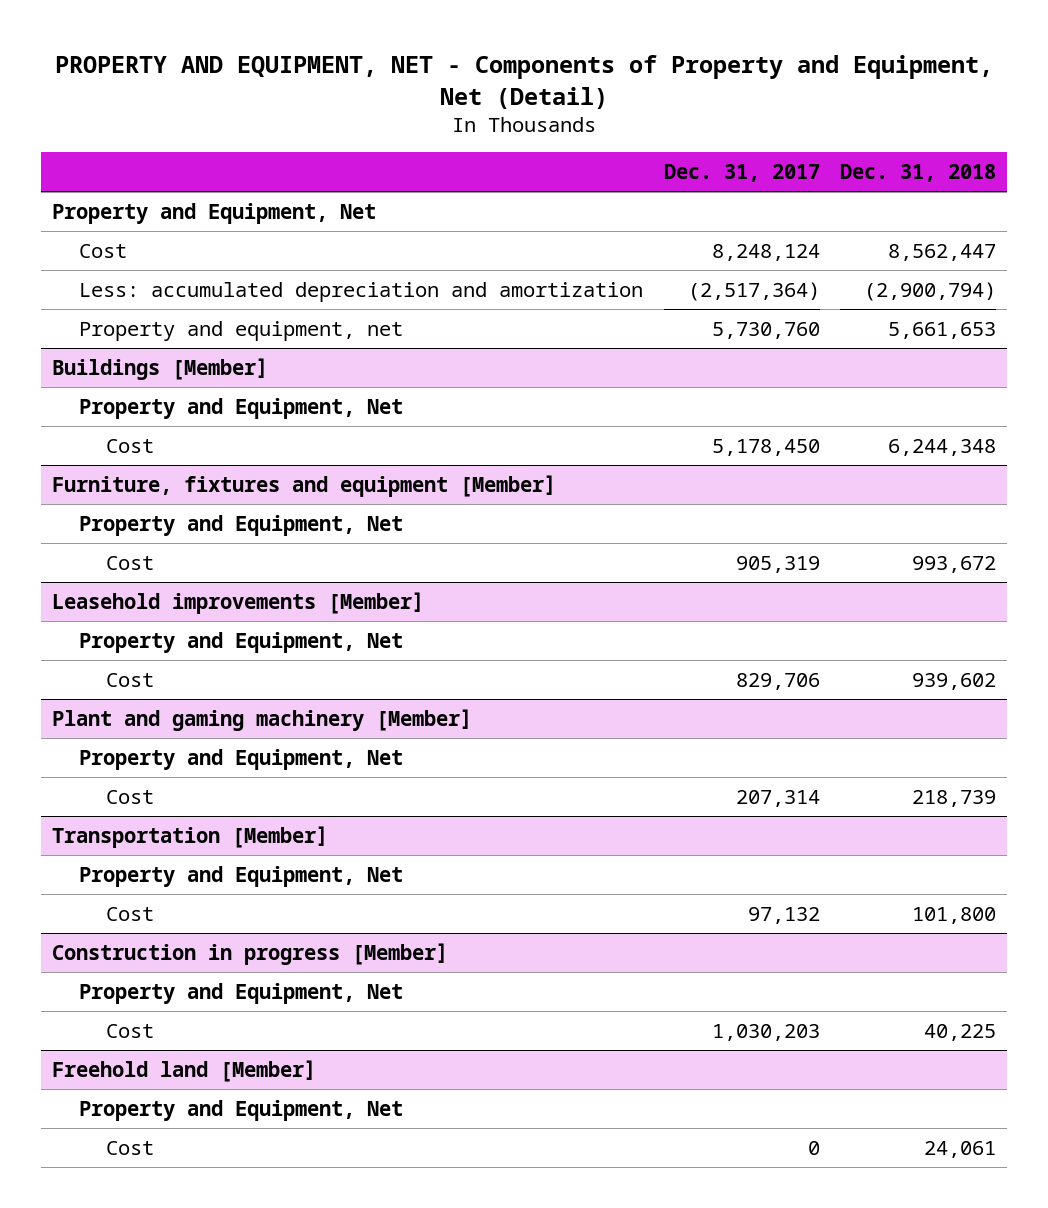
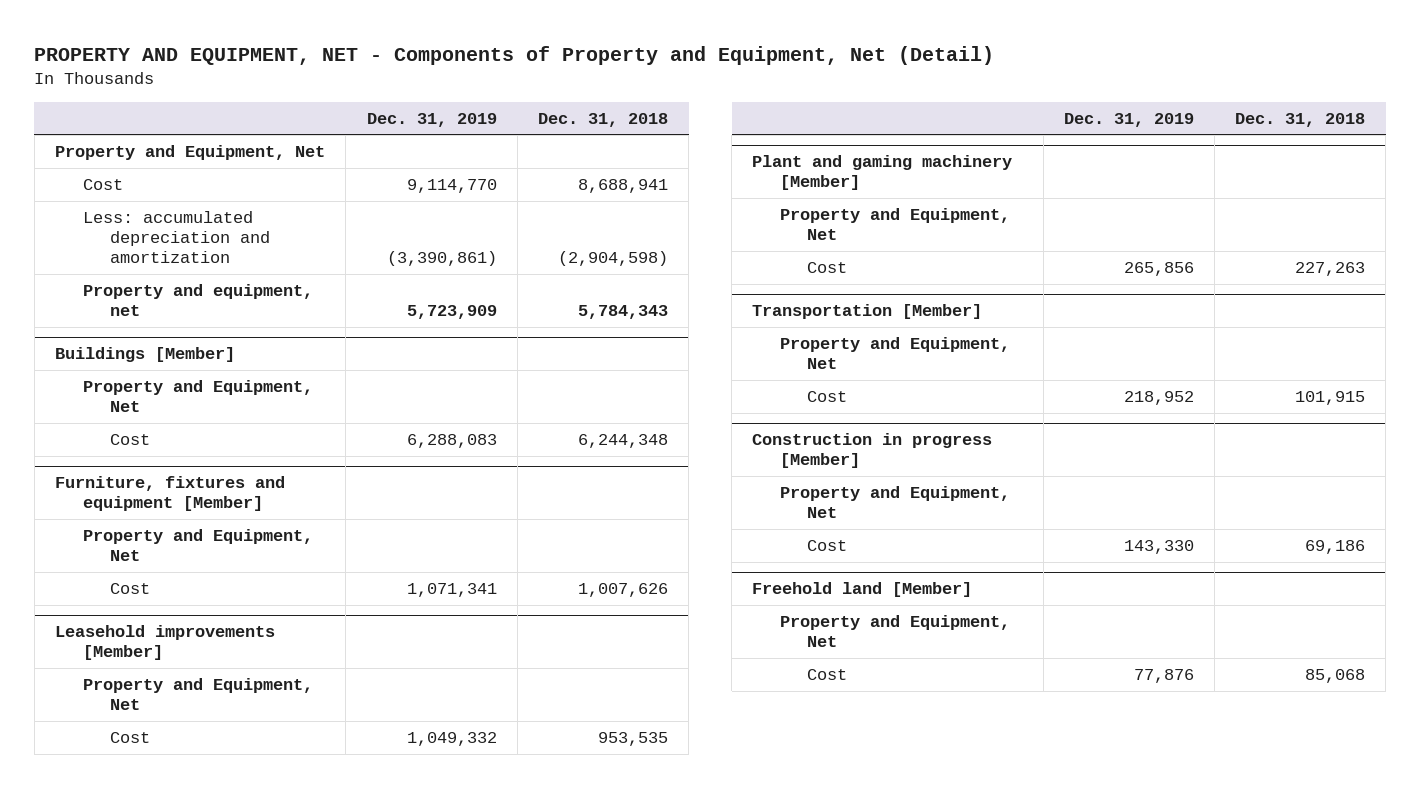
- | Dec. 31, 2017 | Dec. 31, 2018
+ | Dec. 31, 2019 | Dec. 31, 2018
- Cost | 8,248,124 | 8,562,447
- Less: accumulated depreciation and amortization | (2,517,364) | (2,900,794)
- Property and equipment, net | 5,730,760 | 5,661,653
+ Cost | 9,114,770 | 8,688,941
+ Less: accumulated depreciation and amortization | (3,390,861) | (2,904,598)
+ Property and equipment, net | 5,723,909 | 5,784,343
@ Furniture, fixtures and equipment [Member]
- Cost | 905,319 | 993,672
+ Cost | 1,071,341 | 1,007,626
@ Leasehold improvements [Member]
- Cost | 829,706 | 939,602
+ Cost | 1,049,332 | 953,535
@ Plant and gaming machinery [Member]
- Cost | 207,314 | 218,739
+ Cost | 265,856 | 227,263
@ Transportation [Member]
- Cost | 97,132 | 101,800
+ Cost | 218,952 | 101,915
@ Construction in progress [Member]
- Cost | 1,030,203 | 40,225
+ Cost | 143,330 | 69,186
@ Freehold land [Member]
- Cost | 0 | 24,061
+ Cost | 77,876 | 85,068

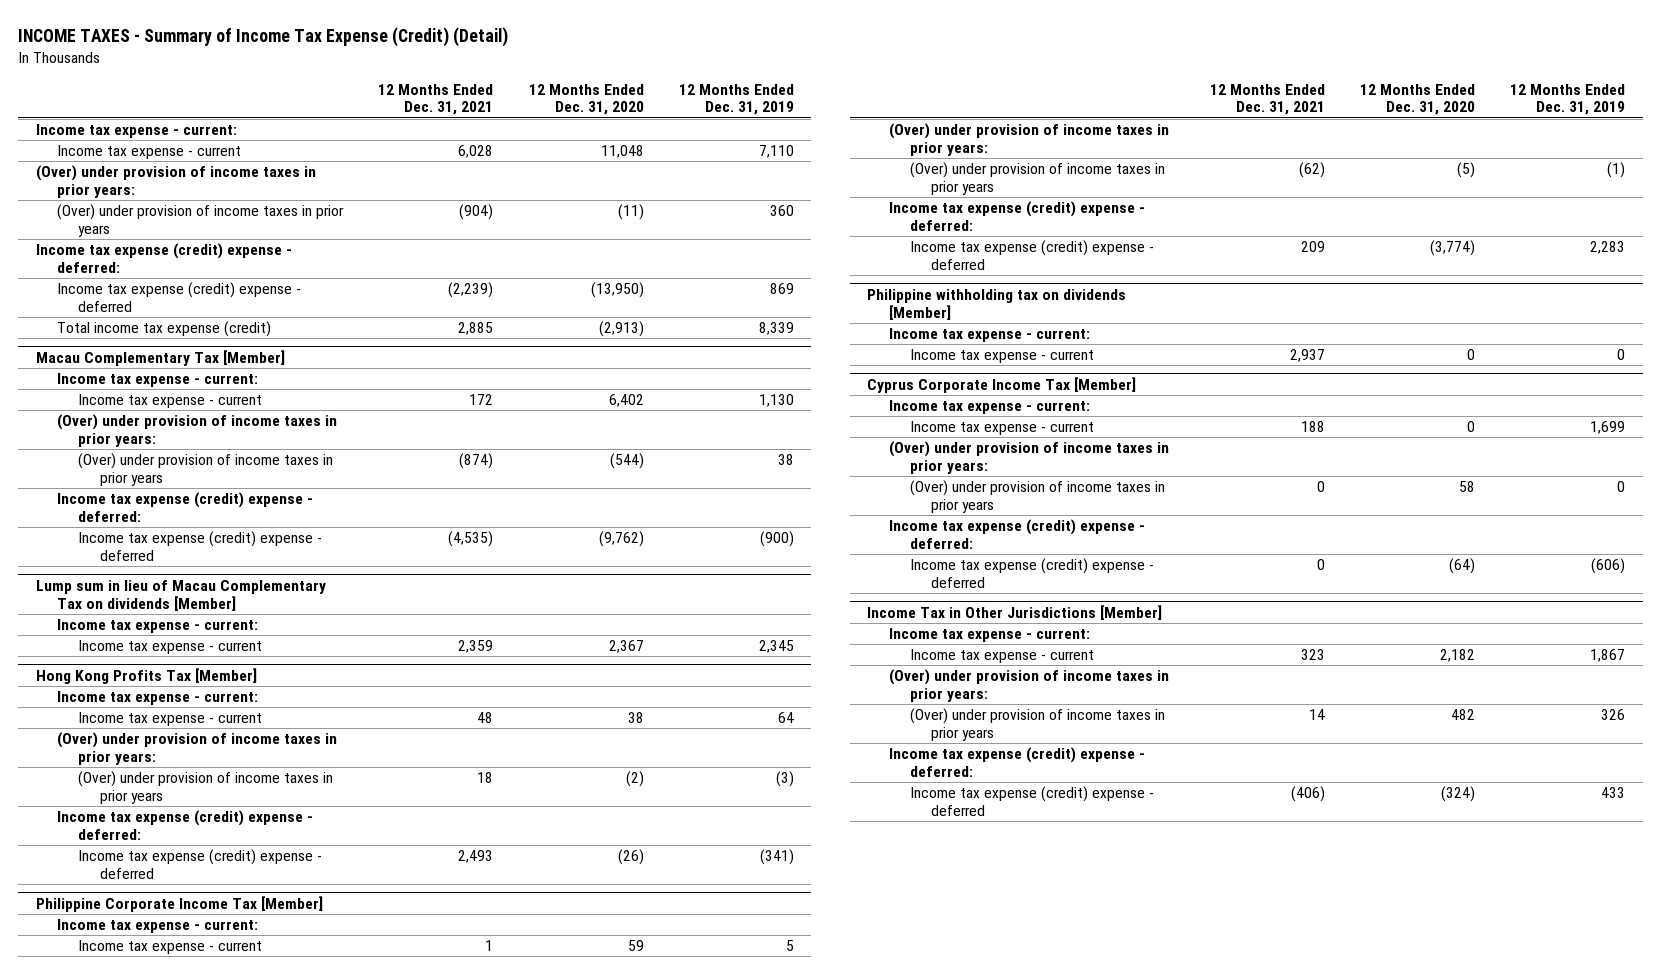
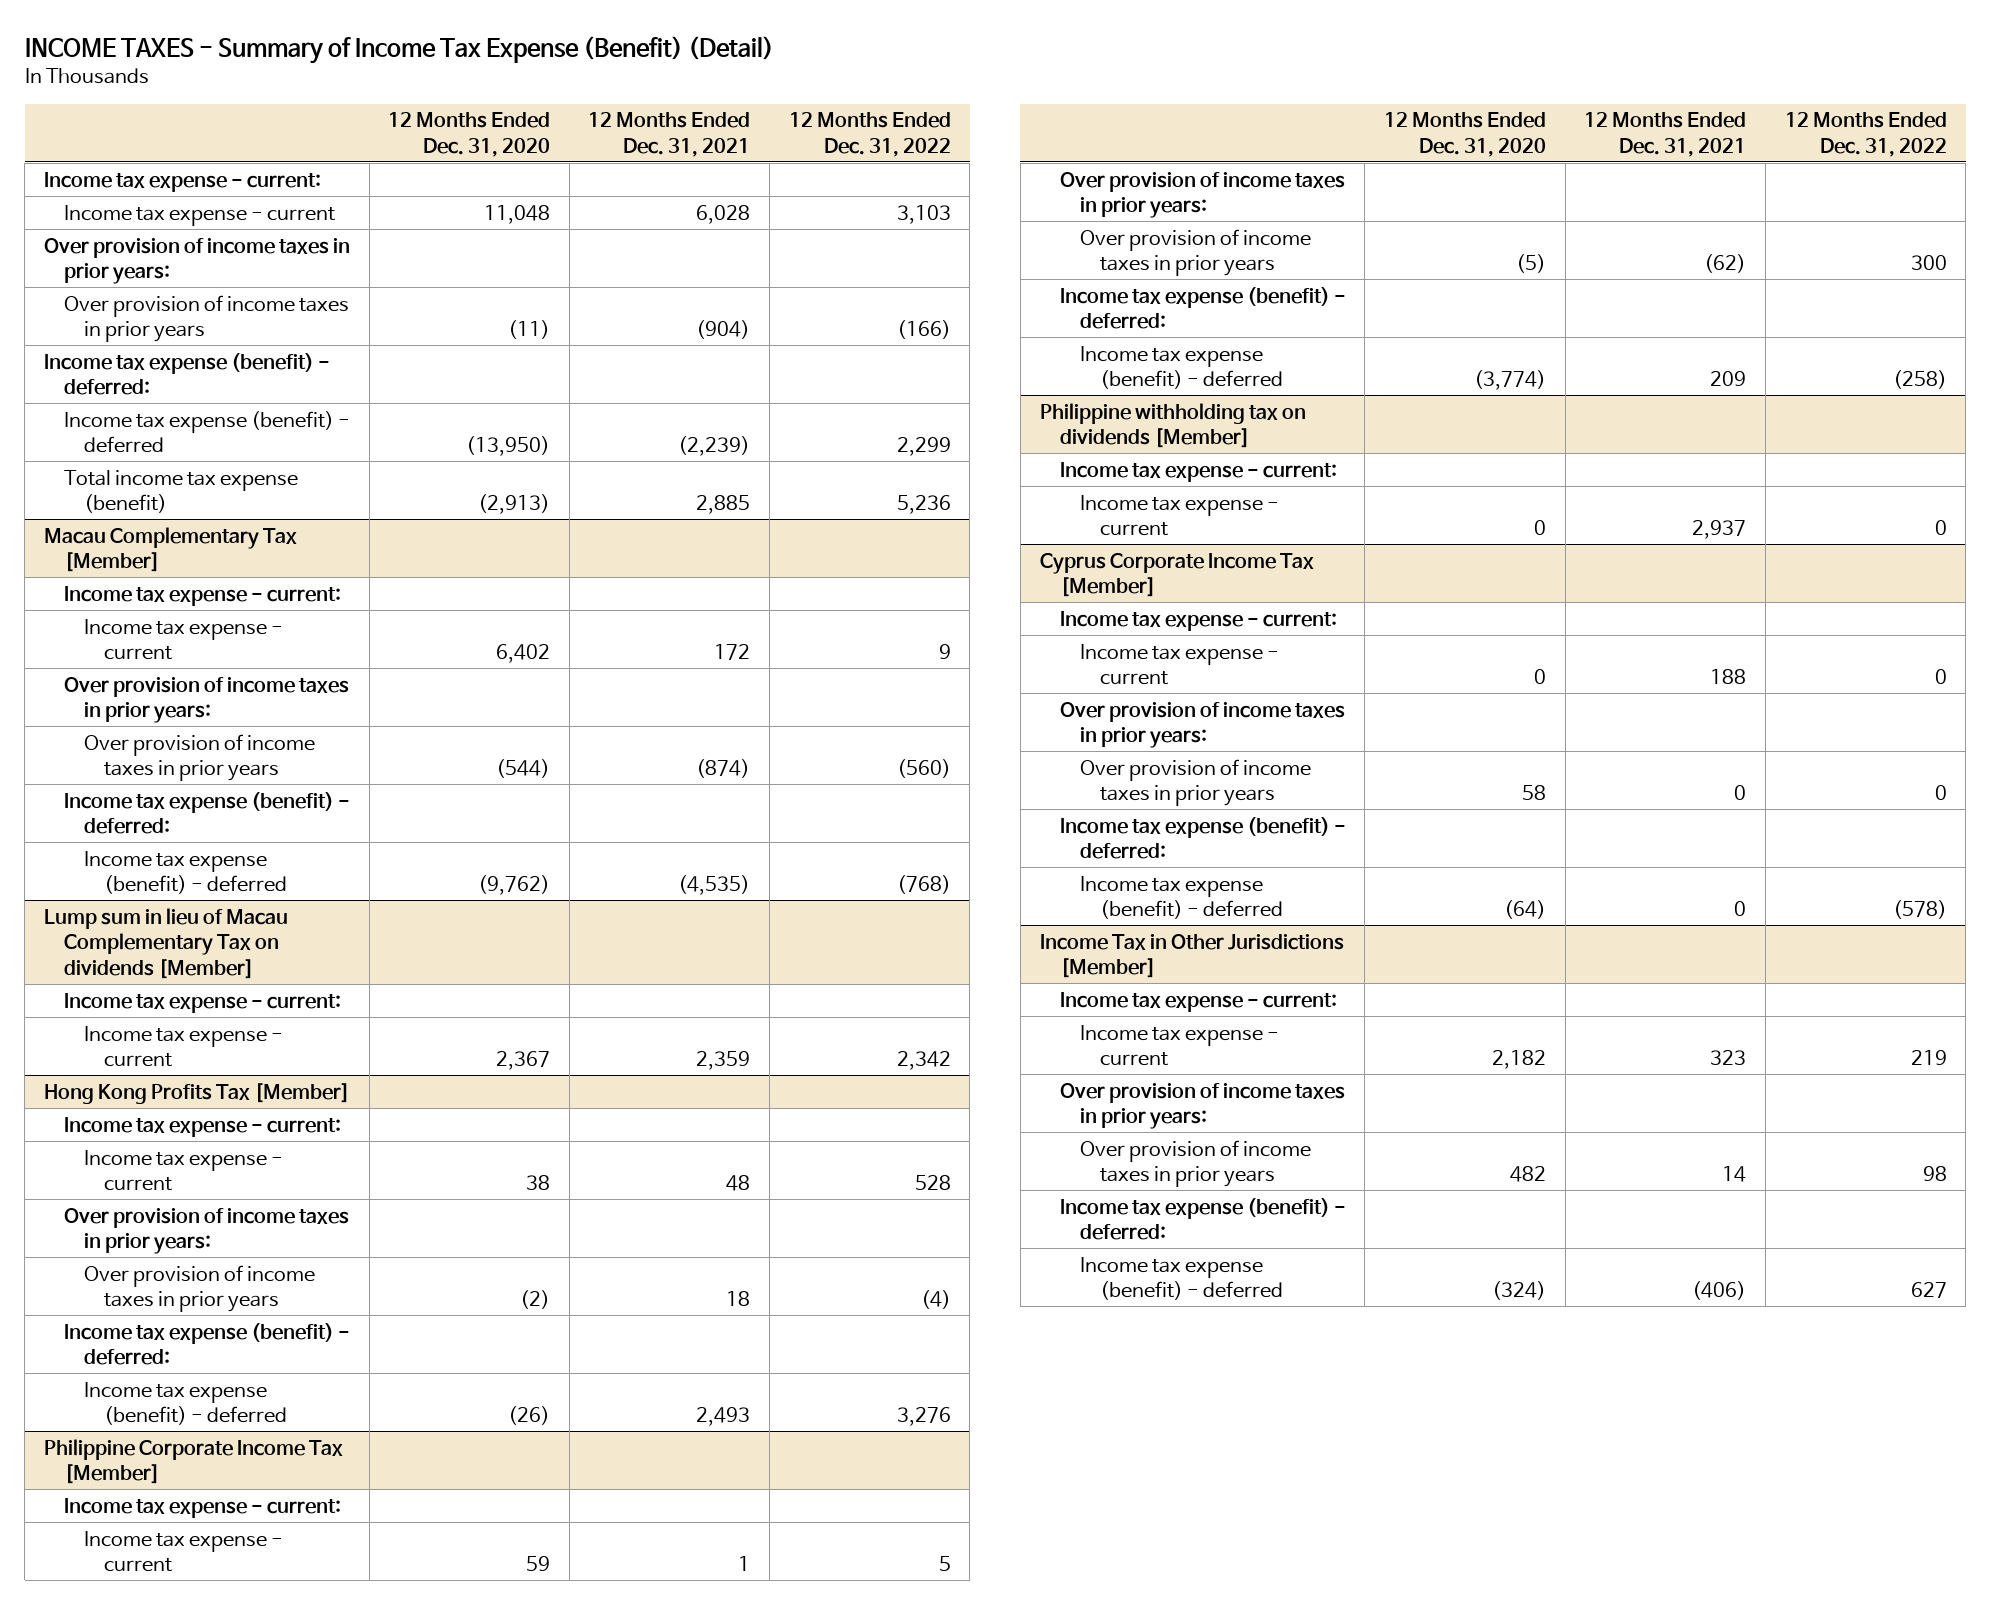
- INCOME TAXES - Summary of Income Tax Expense (Credit) (Detail)
+ INCOME TAXES - Summary of Income Tax Expense (Benefit) (Detail)
- | 12 Months Ended Dec. 31, 2021 | 12 Months Ended Dec. 31, 2020 | 12 Months Ended Dec. 31, 2019
+ | 12 Months Ended Dec. 31, 2020 | 12 Months Ended Dec. 31, 2021 | 12 Months Ended Dec. 31, 2022
- (Over) under provision of income taxes in prior years:
- (Over) under provision of income taxes in prior years | (904) | (11) | 360
- Income tax expense (credit) expense - deferred:
- Income tax expense (credit) expense - deferred | (2,239) | (13,950) | 869
- Total income tax expense (credit) | 2,885 | (2,913) | 8,339
+ Over provision of income taxes in prior years:
+ Over provision of income taxes in prior years | (11) | (904) | (166)
+ Income tax expense (benefit) - deferred:
+ Income tax expense (benefit) - deferred | (13,950) | (2,239) | 2,299
+ Total income tax expense (benefit) | (2,913) | 2,885 | 5,236
@ Macau Complementary Tax [Member]
- (Over) under provision of income taxes in prior years:
- (Over) under provision of income taxes in prior years | (874) | (544) | 38
- Income tax expense (credit) expense - deferred:
- Income tax expense (credit) expense - deferred | (4,535) | (9,762) | (900)
+ Over provision of income taxes in prior years:
+ Over provision of income taxes in prior years | (544) | (874) | (560)
+ Income tax expense (benefit) - deferred:
+ Income tax expense (benefit) - deferred | (9,762) | (4,535) | (768)
@ Hong Kong Profits Tax [Member]
- (Over) under provision of income taxes in prior years:
- (Over) under provision of income taxes in prior years | 18 | (2) | (3)
- Income tax expense (credit) expense - deferred:
- Income tax expense (credit) expense - deferred | 2,493 | (26) | (341)
+ Over provision of income taxes in prior years:
+ Over provision of income taxes in prior years | (2) | 18 | (4)
+ Income tax expense (benefit) - deferred:
+ Income tax expense (benefit) - deferred | (26) | 2,493 | 3,276
@ Philippine Corporate Income Tax [Member]
- (Over) under provision of income taxes in prior years:
- (Over) under provision of income taxes in prior years | (62) | (5) | (1)
- Income tax expense (credit) expense - deferred:
- Income tax expense (credit) expense - deferred | 209 | (3,774) | 2,283
+ Over provision of income taxes in prior years:
+ Over provision of income taxes in prior years | (5) | (62) | 300
+ Income tax expense (benefit) - deferred:
+ Income tax expense (benefit) - deferred | (3,774) | 209 | (258)
@ Cyprus Corporate Income Tax [Member]
- (Over) under provision of income taxes in prior years:
- (Over) under provision of income taxes in prior years | 0 | 58 | 0
- Income tax expense (credit) expense - deferred:
- Income tax expense (credit) expense - deferred | 0 | (64) | (606)
+ Over provision of income taxes in prior years:
+ Over provision of income taxes in prior years | 58 | 0 | 0
+ Income tax expense (benefit) - deferred:
+ Income tax expense (benefit) - deferred | (64) | 0 | (578)
@ Income Tax in Other Jurisdictions [Member]
- (Over) under provision of income taxes in prior years:
- (Over) under provision of income taxes in prior years | 14 | 482 | 326
- Income tax expense (credit) expense - deferred:
- Income tax expense (credit) expense - deferred | (406) | (324) | 433
+ Over provision of income taxes in prior years:
+ Over provision of income taxes in prior years | 482 | 14 | 98
+ Income tax expense (benefit) - deferred:
+ Income tax expense (benefit) - deferred | (324) | (406) | 627

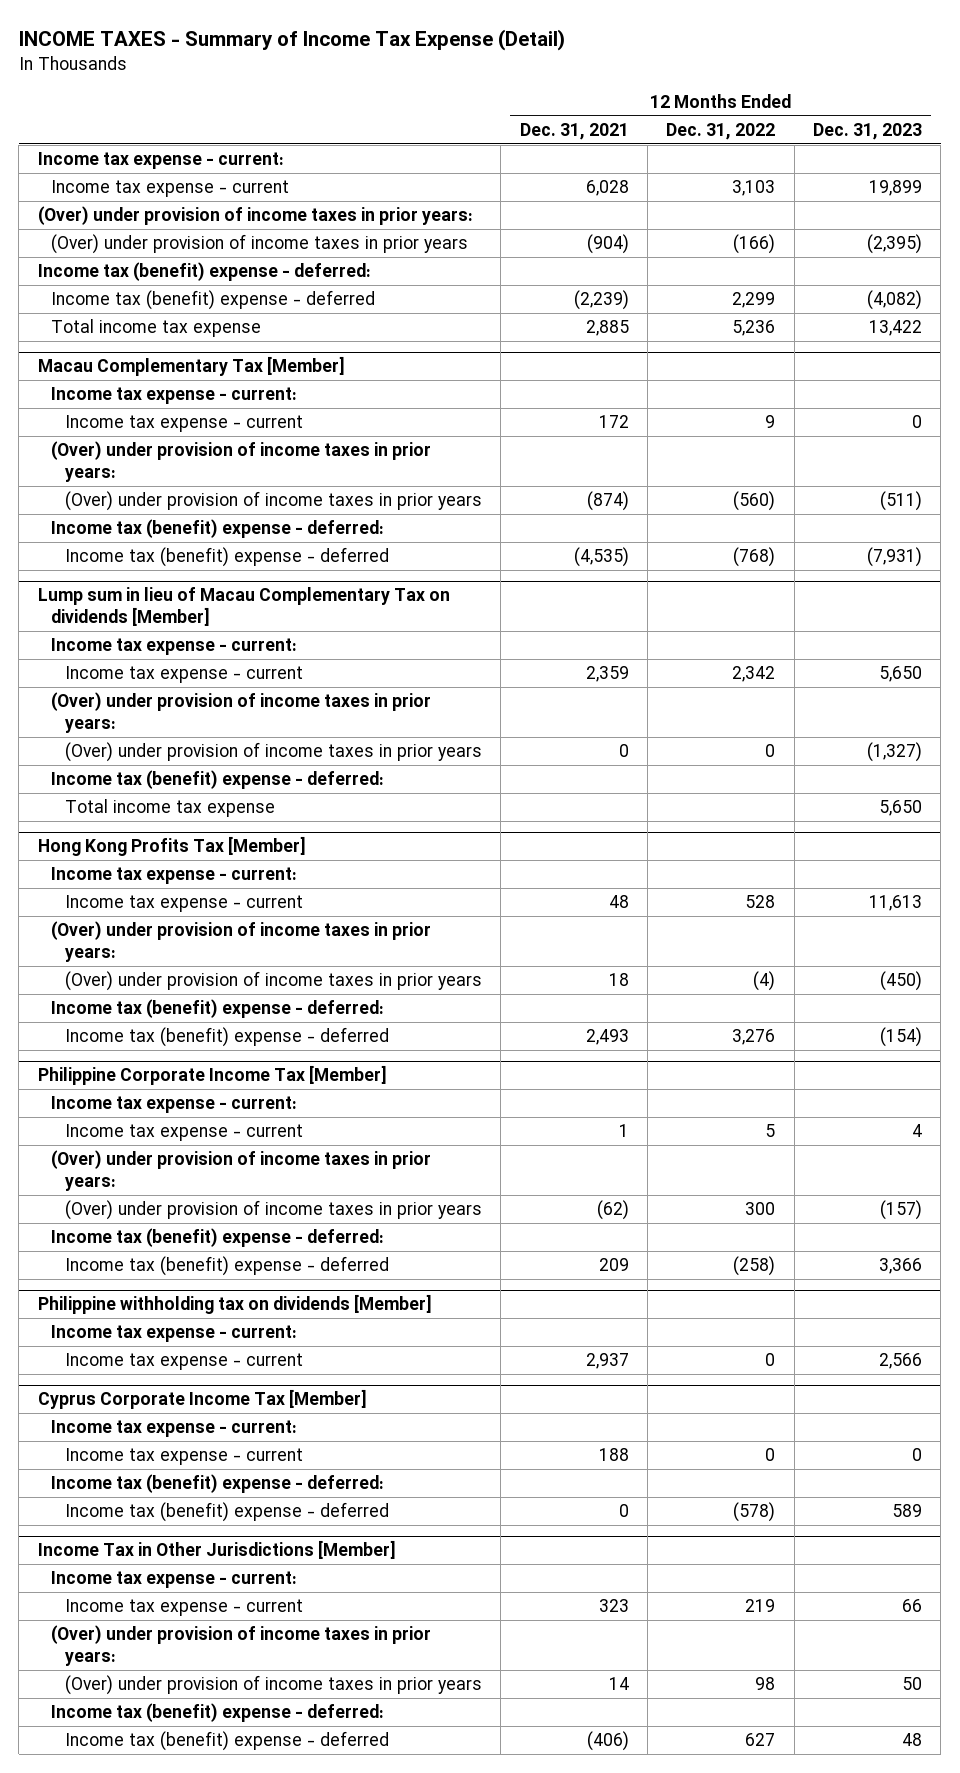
- INCOME TAXES - Summary of Income Tax Expense (Benefit) (Detail)
+ INCOME TAXES - Summary of Income Tax Expense (Detail)
- | 12 Months Ended Dec. 31, 2020 | 12 Months Ended Dec. 31, 2021 | 12 Months Ended Dec. 31, 2022
+ | 12 Months Ended Dec. 31, 2021 | 12 Months Ended Dec. 31, 2022 | 12 Months Ended Dec. 31, 2023
- Over provision of income taxes in prior years:
- Over provision of income taxes in prior years | (11) | (904) | (166)
- Income tax expense (benefit) - deferred:
- Income tax expense (benefit) - deferred | (13,950) | (2,239) | 2,299
- Total income tax expense (benefit) | (2,913) | 2,885 | 5,236
+ (Over) under provision of income taxes in prior years:
+ (Over) under provision of income taxes in prior years | (904) | (166) | (2,395)
+ Income tax (benefit) expense - deferred:
+ Income tax (benefit) expense - deferred | (2,239) | 2,299 | (4,082)
+ Total income tax expense | 2,885 | 5,236 | 13,422
@ Macau Complementary Tax [Member]
- Over provision of income taxes in prior years:
- Over provision of income taxes in prior years | (544) | (874) | (560)
- Income tax expense (benefit) - deferred:
- Income tax expense (benefit) - deferred | (9,762) | (4,535) | (768)
+ (Over) under provision of income taxes in prior years:
+ (Over) under provision of income taxes in prior years | (874) | (560) | (511)
+ Income tax (benefit) expense - deferred:
+ Income tax (benefit) expense - deferred | (4,535) | (768) | (7,931)
@ Lump sum in lieu of Macau Complementary Tax on dividends [Member]
+ (Over) under provision of income taxes in prior years:
+ (Over) under provision of income taxes in prior years | 0 | 0 | (1,327)
+ Income tax (benefit) expense - deferred:
+ Total income tax expense | | | 5,650
@ Hong Kong Profits Tax [Member]
- Over provision of income taxes in prior years:
- Over provision of income taxes in prior years | (2) | 18 | (4)
- Income tax expense (benefit) - deferred:
- Income tax expense (benefit) - deferred | (26) | 2,493 | 3,276
+ (Over) under provision of income taxes in prior years:
+ (Over) under provision of income taxes in prior years | 18 | (4) | (450)
+ Income tax (benefit) expense - deferred:
+ Income tax (benefit) expense - deferred | 2,493 | 3,276 | (154)
@ Philippine Corporate Income Tax [Member]
- Over provision of income taxes in prior years:
- Over provision of income taxes in prior years | (5) | (62) | 300
- Income tax expense (benefit) - deferred:
- Income tax expense (benefit) - deferred | (3,774) | 209 | (258)
+ (Over) under provision of income taxes in prior years:
+ (Over) under provision of income taxes in prior years | (62) | 300 | (157)
+ Income tax (benefit) expense - deferred:
+ Income tax (benefit) expense - deferred | 209 | (258) | 3,366
@ Cyprus Corporate Income Tax [Member]
- Over provision of income taxes in prior years:
- Over provision of income taxes in prior years | 58 | 0 | 0
- Income tax expense (benefit) - deferred:
- Income tax expense (benefit) - deferred | (64) | 0 | (578)
+ Income tax (benefit) expense - deferred:
+ Income tax (benefit) expense - deferred | 0 | (578) | 589
@ Income Tax in Other Jurisdictions [Member]
- Over provision of income taxes in prior years:
- Over provision of income taxes in prior years | 482 | 14 | 98
- Income tax expense (benefit) - deferred:
- Income tax expense (benefit) - deferred | (324) | (406) | 627
+ (Over) under provision of income taxes in prior years:
+ (Over) under provision of income taxes in prior years | 14 | 98 | 50
+ Income tax (benefit) expense - deferred:
+ Income tax (benefit) expense - deferred | (406) | 627 | 48

